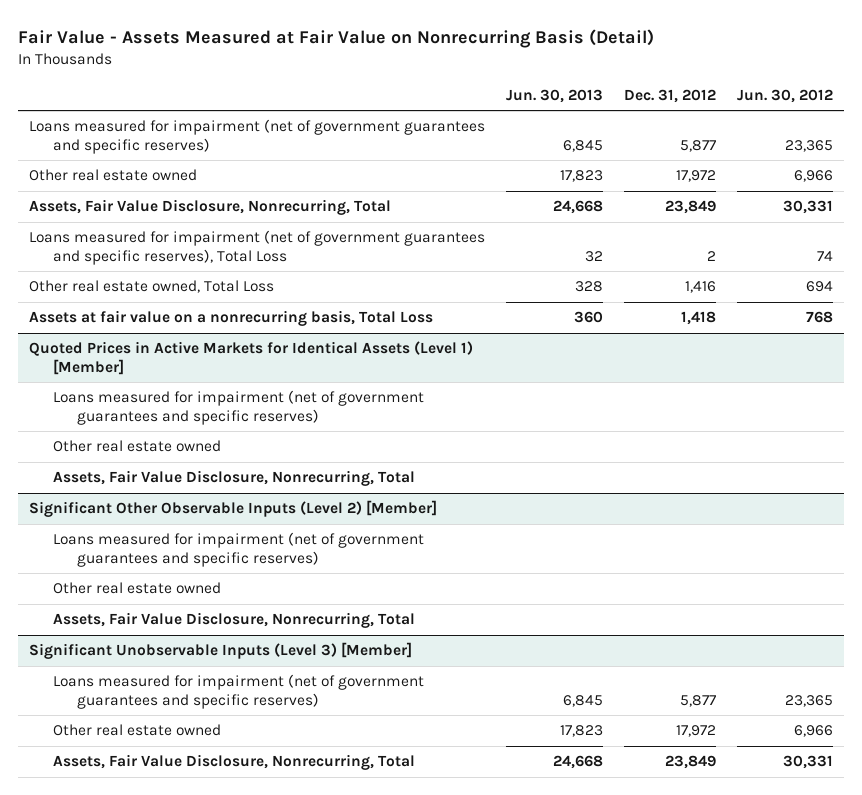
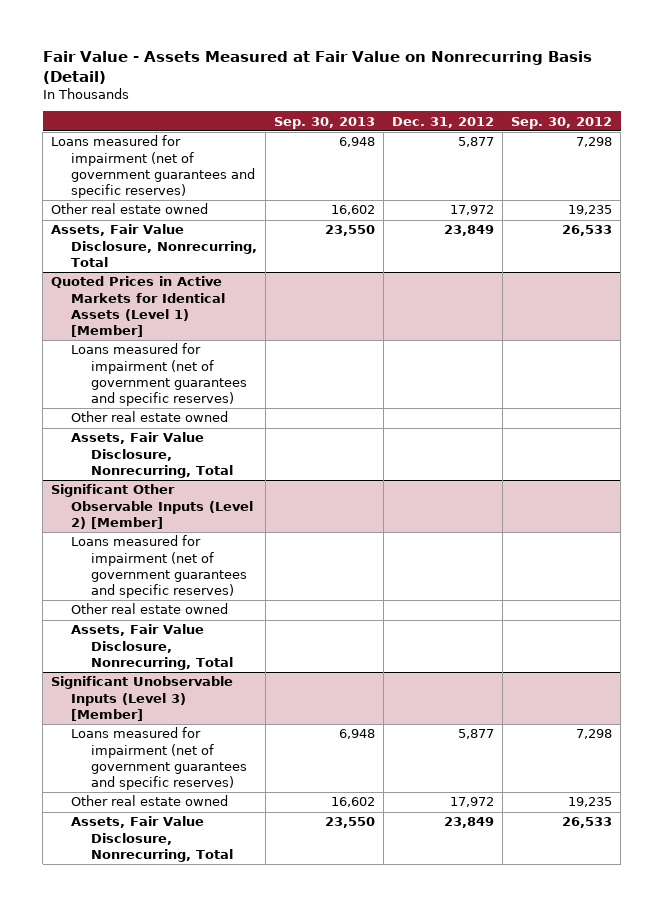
- | Jun. 30, 2013 | Dec. 31, 2012 | Jun. 30, 2012
+ | Sep. 30, 2013 | Dec. 31, 2012 | Sep. 30, 2012
- Loans measured for impairment (net of government guarantees and specific reserves), Total Loss | 32 | 2 | 74
- Other real estate owned, Total Loss | 328 | 1,416 | 694
- Assets at fair value on a nonrecurring basis, Total Loss | 360 | 1,418 | 768

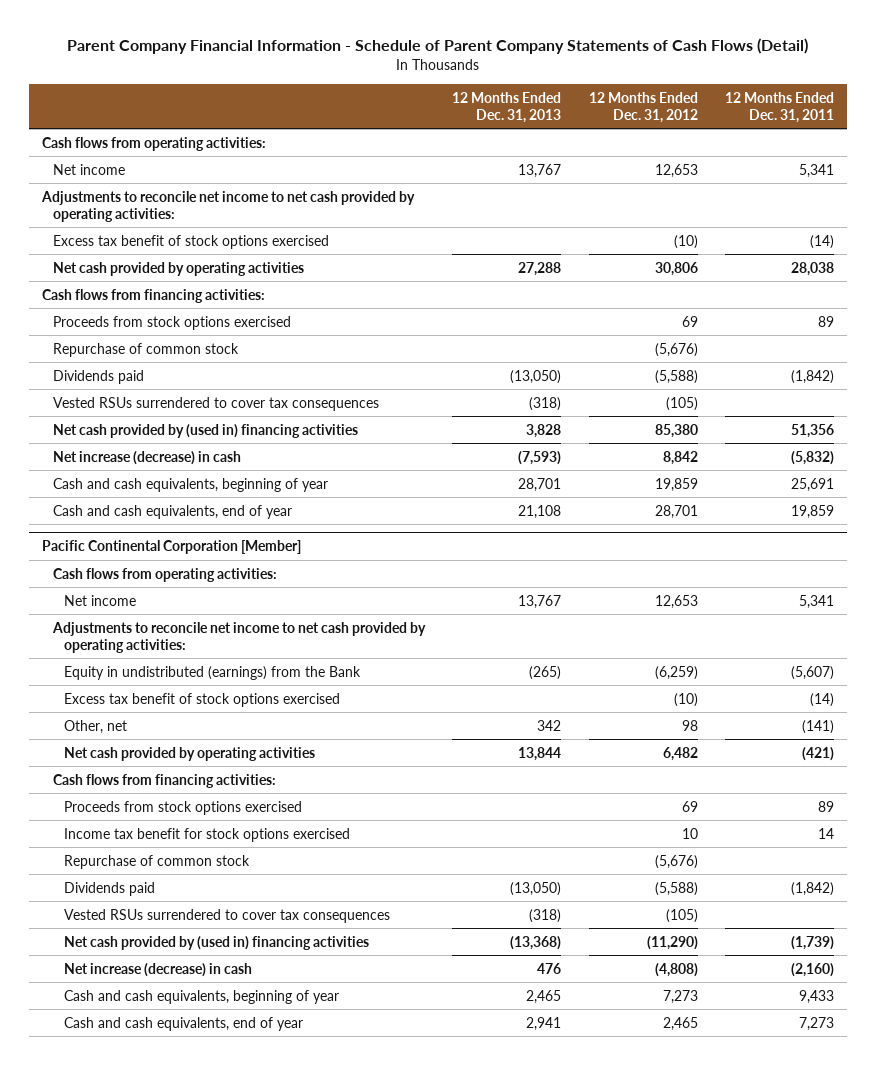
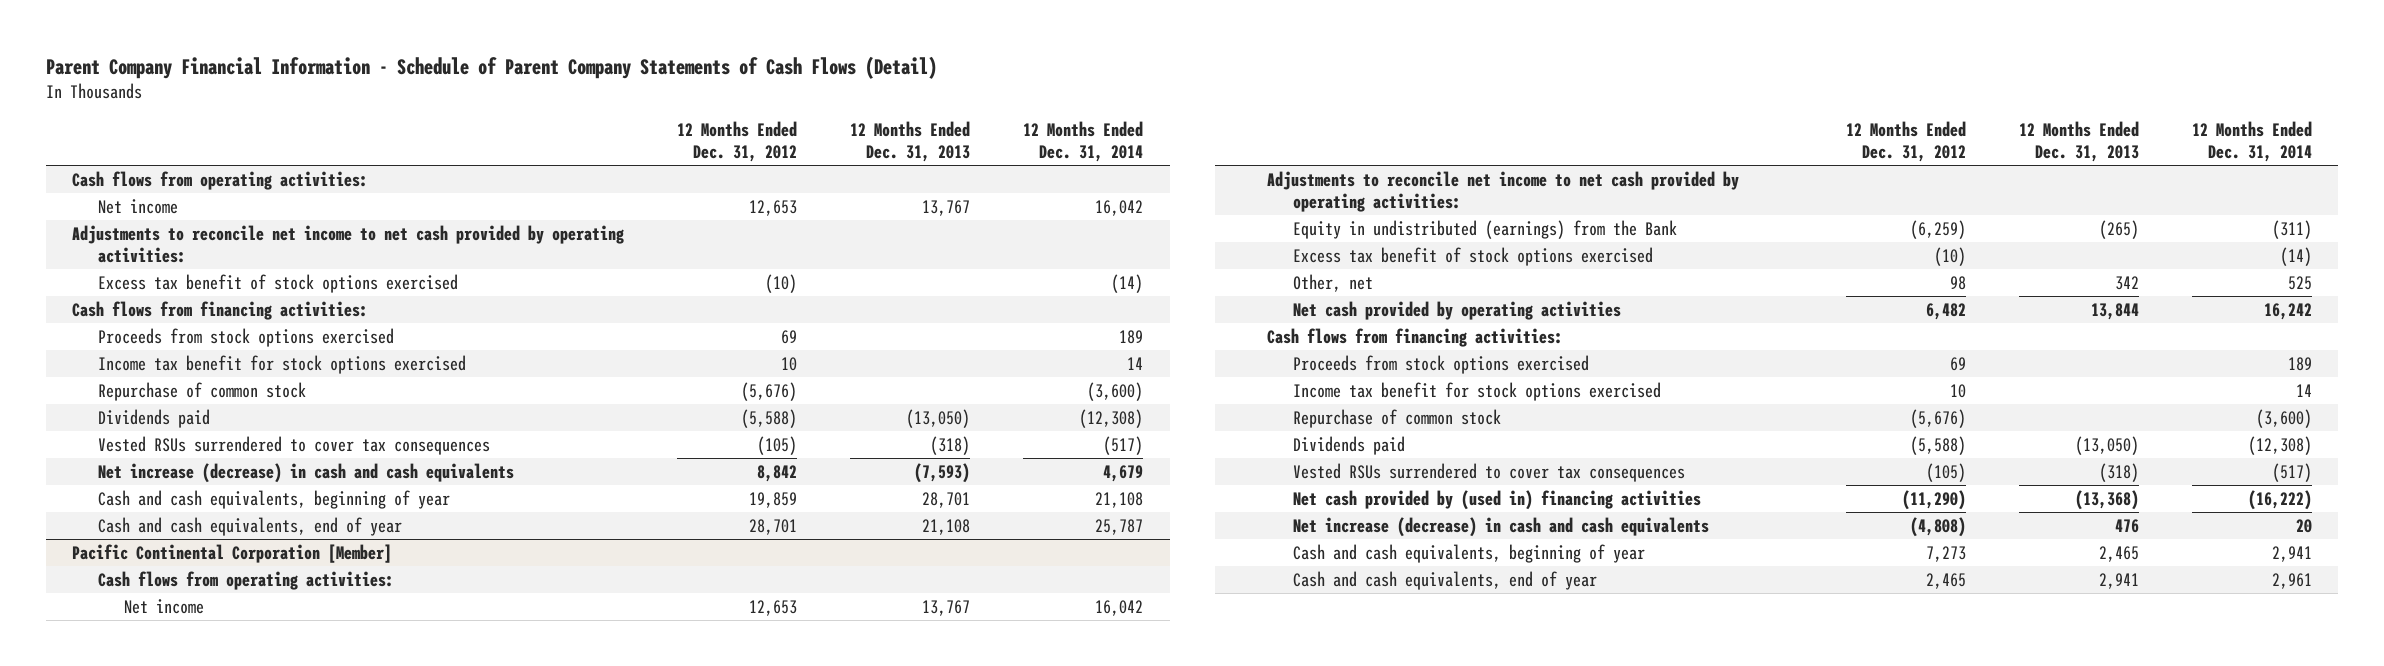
- | 12 Months Ended Dec. 31, 2013 | 12 Months Ended Dec. 31, 2012 | 12 Months Ended Dec. 31, 2011
+ | 12 Months Ended Dec. 31, 2012 | 12 Months Ended Dec. 31, 2013 | 12 Months Ended Dec. 31, 2014
- Net cash provided by operating activities | 27,288 | 30,806 | 28,038
+ Income tax benefit for stock options exercised | 10 | | 14
- Net cash provided by (used in) financing activities | 3,828 | 85,380 | 51,356
- Net increase (decrease) in cash | (7,593) | 8,842 | (5,832)
+ Net increase (decrease) in cash and cash equivalents | 8,842 | (7,593) | 4,679
@ Pacific Continental Corporation [Member]
- Net increase (decrease) in cash | 476 | (4,808) | (2,160)
+ Net increase (decrease) in cash and cash equivalents | (4,808) | 476 | 20

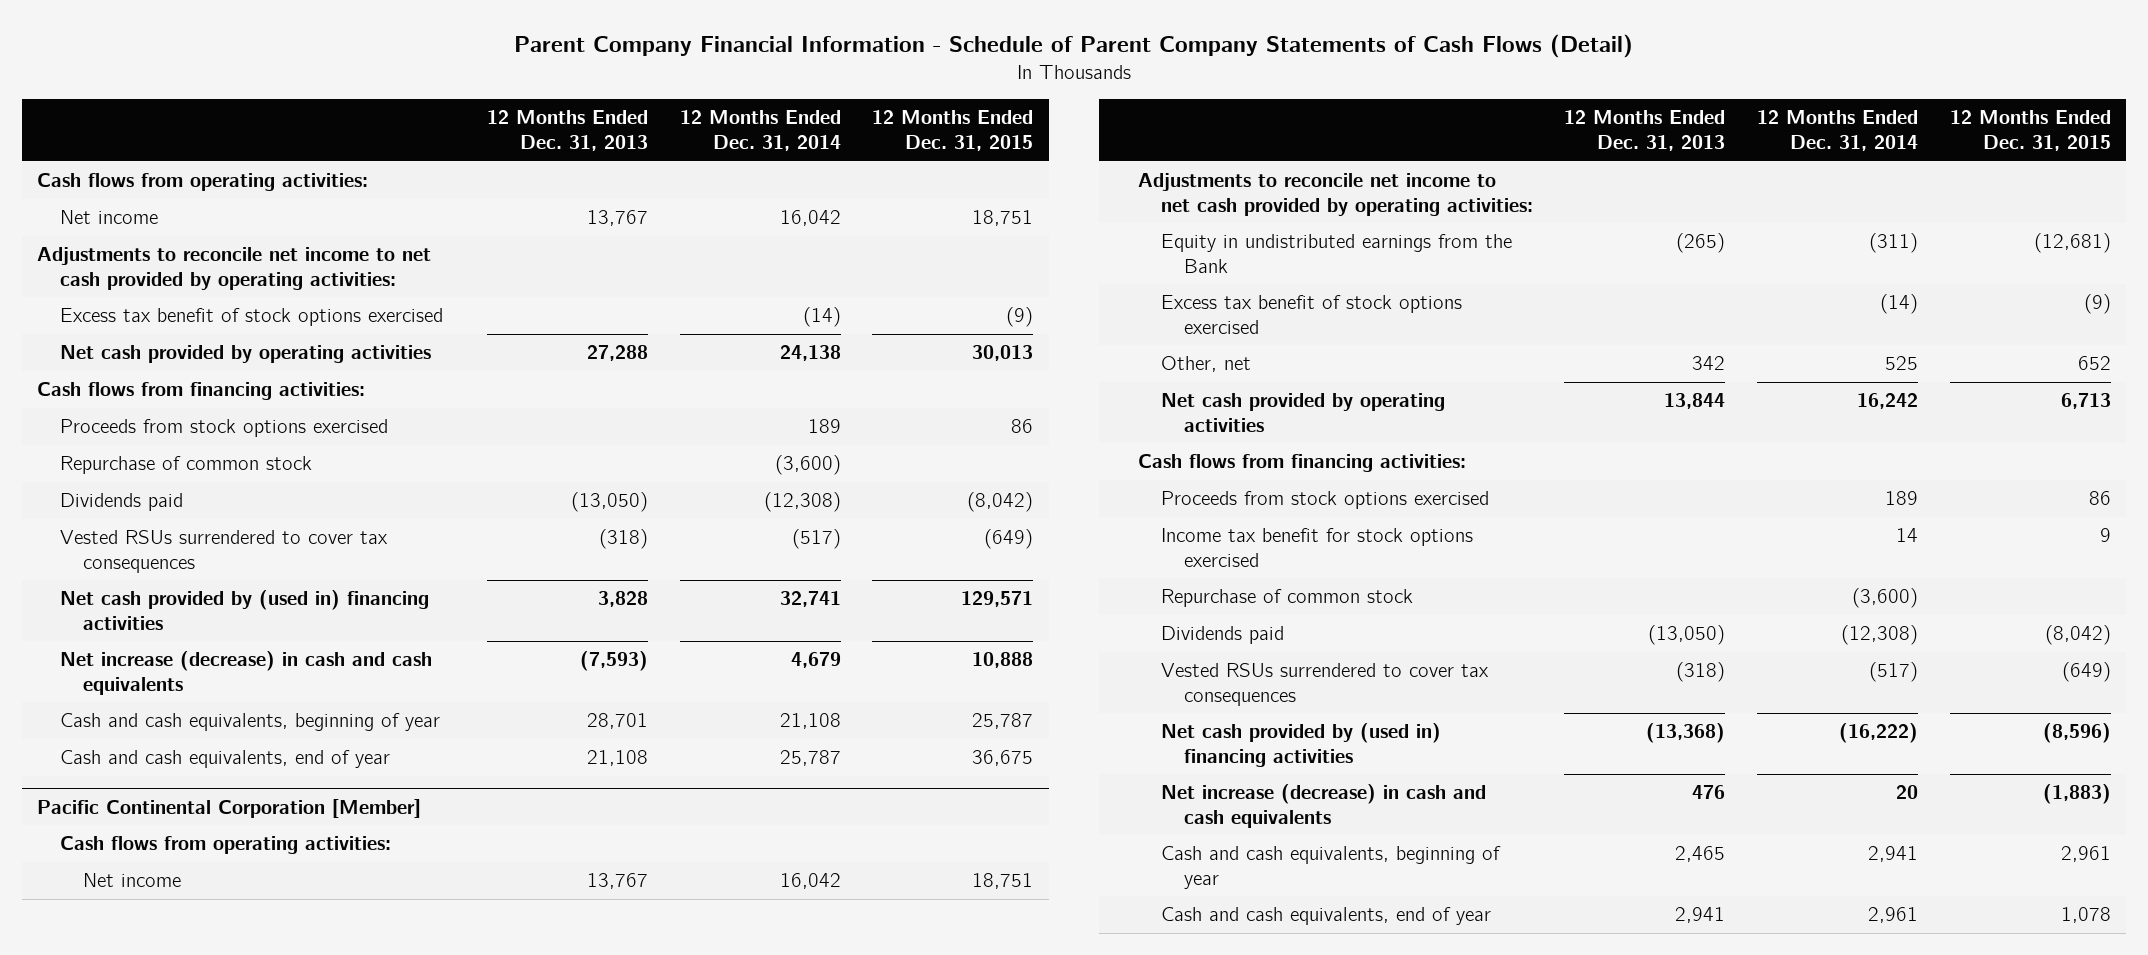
- | 12 Months Ended Dec. 31, 2012 | 12 Months Ended Dec. 31, 2013 | 12 Months Ended Dec. 31, 2014
+ | 12 Months Ended Dec. 31, 2013 | 12 Months Ended Dec. 31, 2014 | 12 Months Ended Dec. 31, 2015
+ Net cash provided by operating activities | 27,288 | 24,138 | 30,013
- Income tax benefit for stock options exercised | 10 | | 14
+ Net cash provided by (used in) financing activities | 3,828 | 32,741 | 129,571
@ Pacific Continental Corporation [Member]
- Equity in undistributed (earnings) from the Bank | (6,259) | (265) | (311)
+ Equity in undistributed earnings from the Bank | (265) | (311) | (12,681)

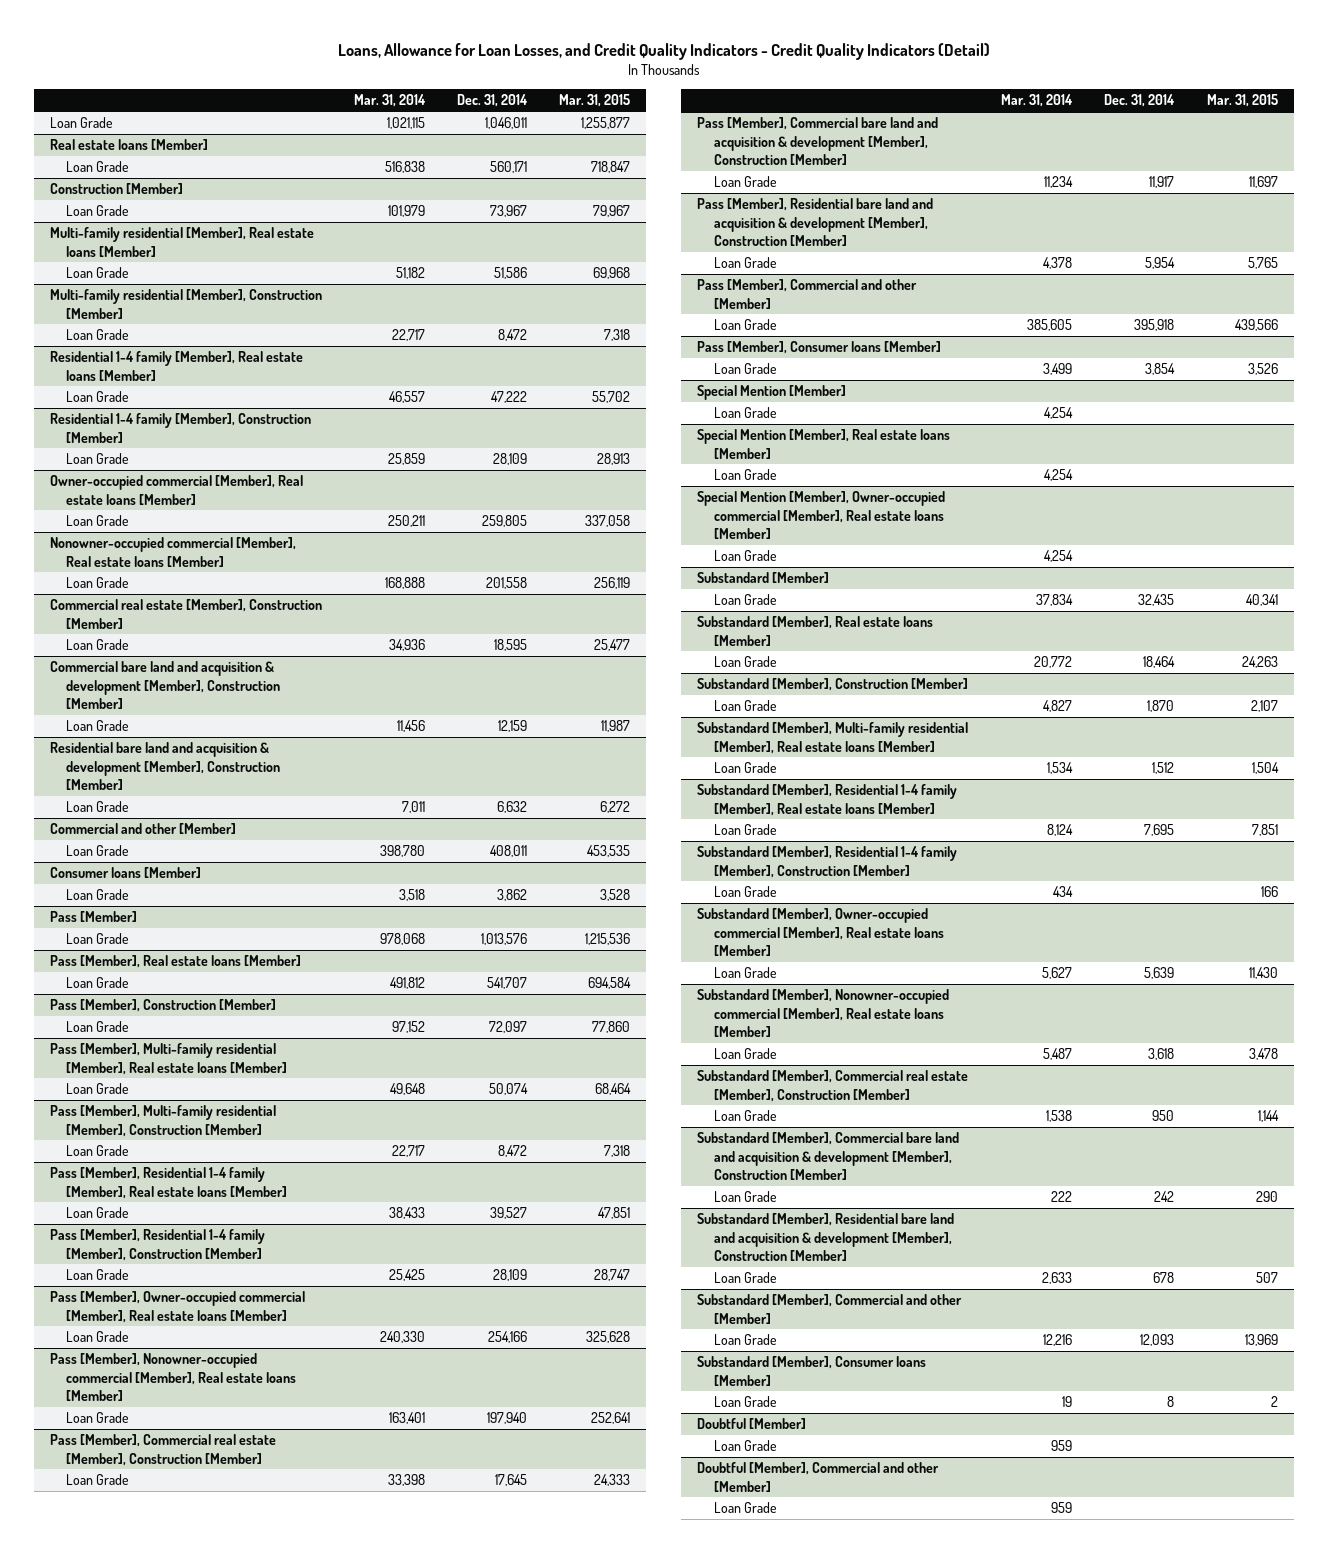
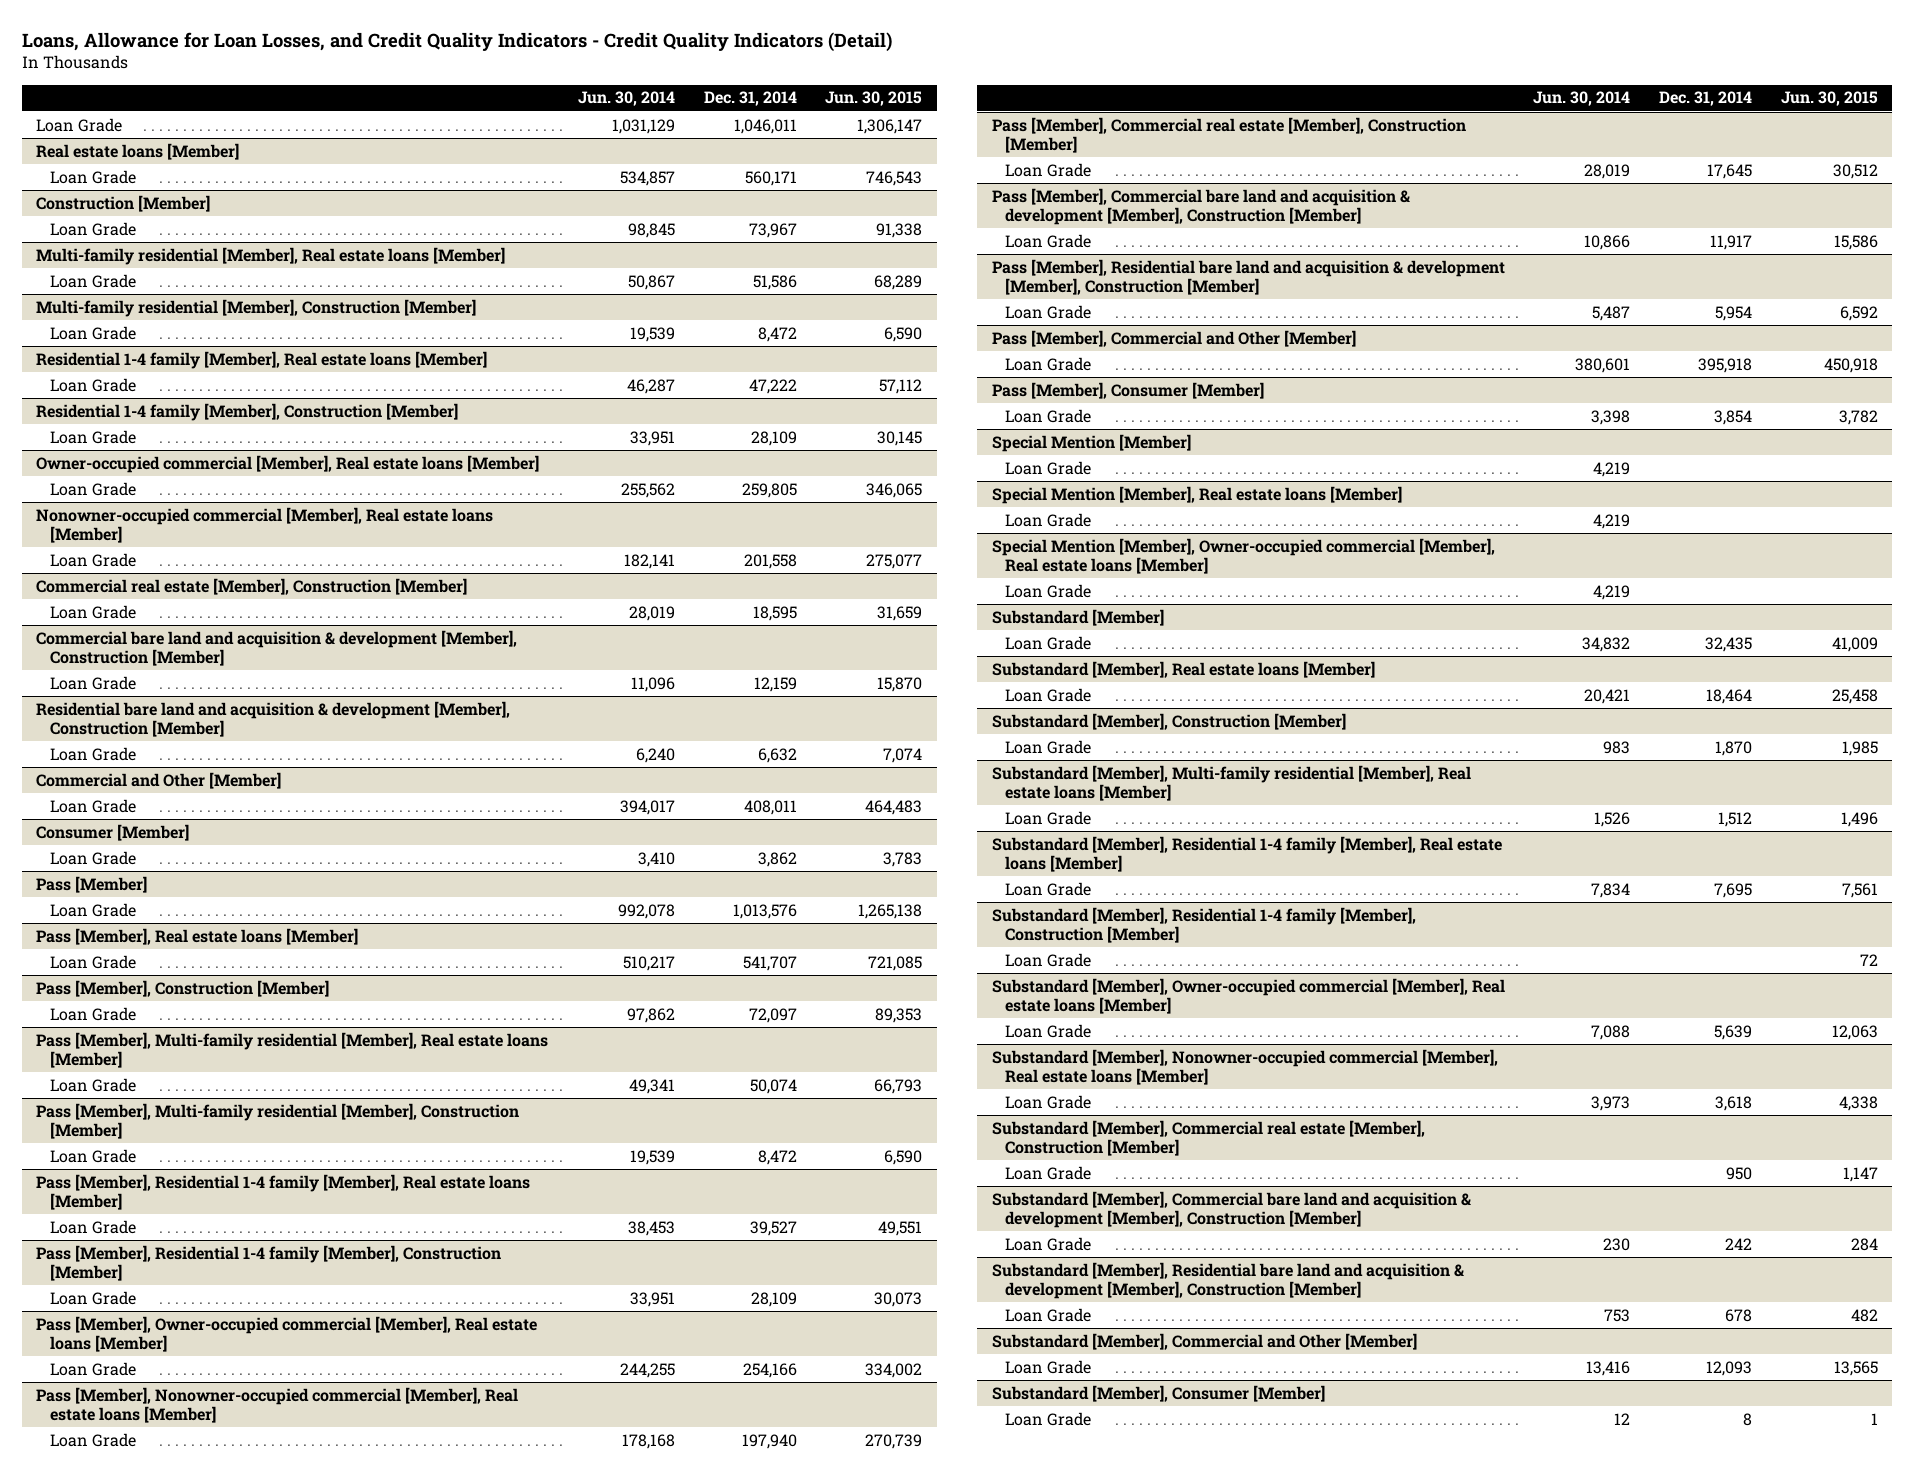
- | Mar. 31, 2014 | Dec. 31, 2014 | Mar. 31, 2015
+ | Jun. 30, 2014 | Dec. 31, 2014 | Jun. 30, 2015
- Commercial and other [Member]
+ Commercial and Other [Member]
- Consumer loans [Member]
+ Consumer [Member]
- Pass [Member], Commercial and other [Member]
+ Pass [Member], Commercial and Other [Member]
- Pass [Member], Consumer loans [Member]
+ Pass [Member], Consumer [Member]
- Substandard [Member], Commercial and other [Member]
+ Substandard [Member], Commercial and Other [Member]
- Substandard [Member], Consumer loans [Member]
+ Substandard [Member], Consumer [Member]
- Doubtful [Member]
- Loan Grade | 959 | |
- Doubtful [Member], Commercial and other [Member]
- Loan Grade | 959 | |

